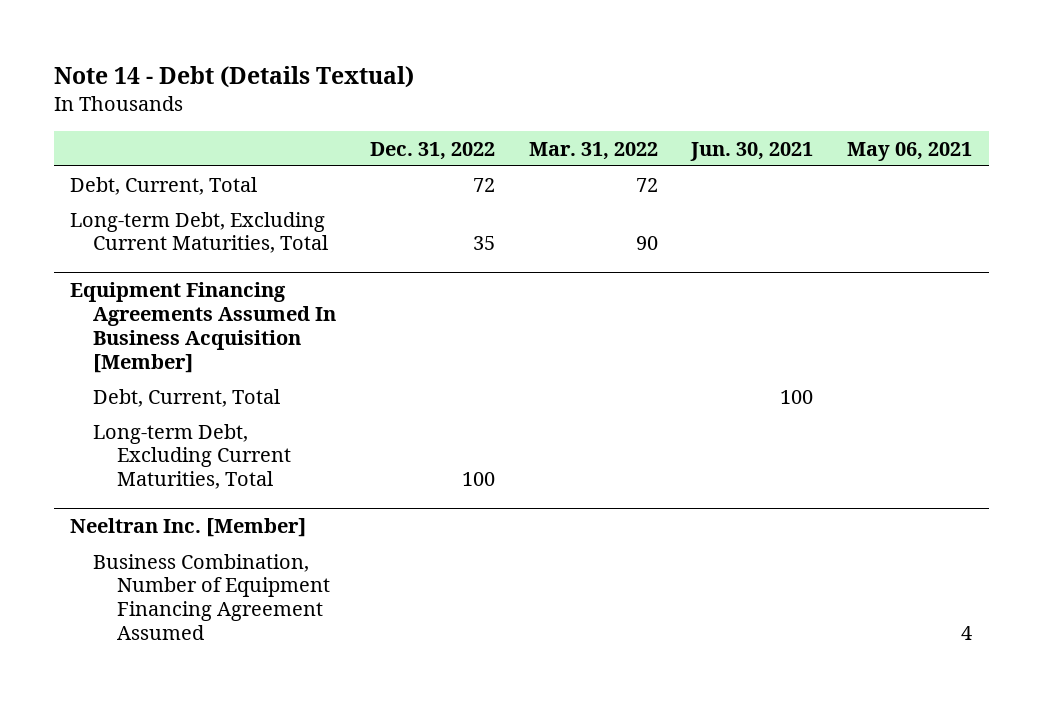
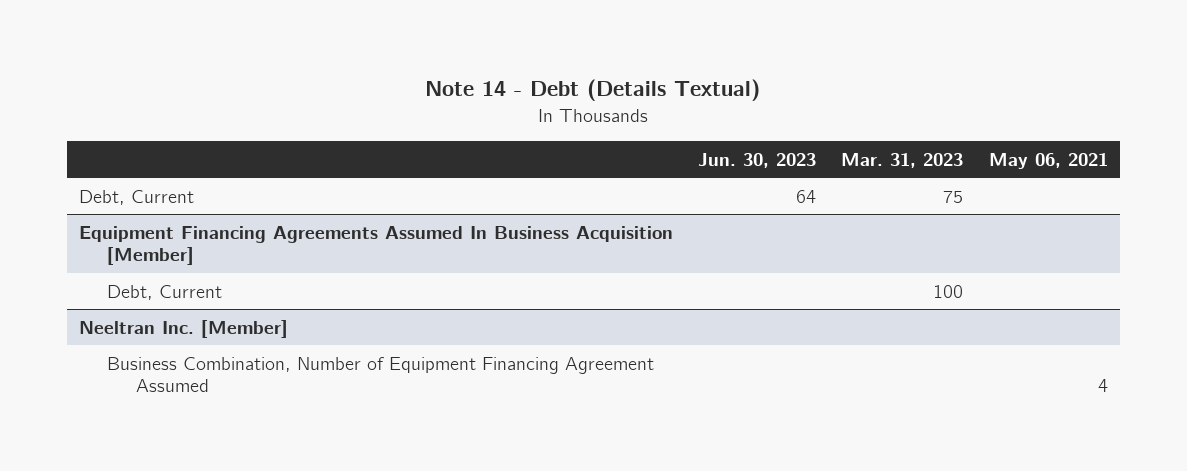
- | Dec. 31, 2022 | Mar. 31, 2022 | Jun. 30, 2021 | May 06, 2021
+ | Jun. 30, 2023 | Mar. 31, 2023 | May 06, 2021
- Debt, Current, Total | 72 | 72 | |
- Long-term Debt, Excluding Current Maturities, Total | 35 | 90 | |
+ Debt, Current | 64 | 75 |
@ Equipment Financing Agreements Assumed In Business Acquisition [Member]
- Debt, Current, Total | | | 100 |
- Long-term Debt, Excluding Current Maturities, Total | 100 | | |
+ Debt, Current | | 100 |

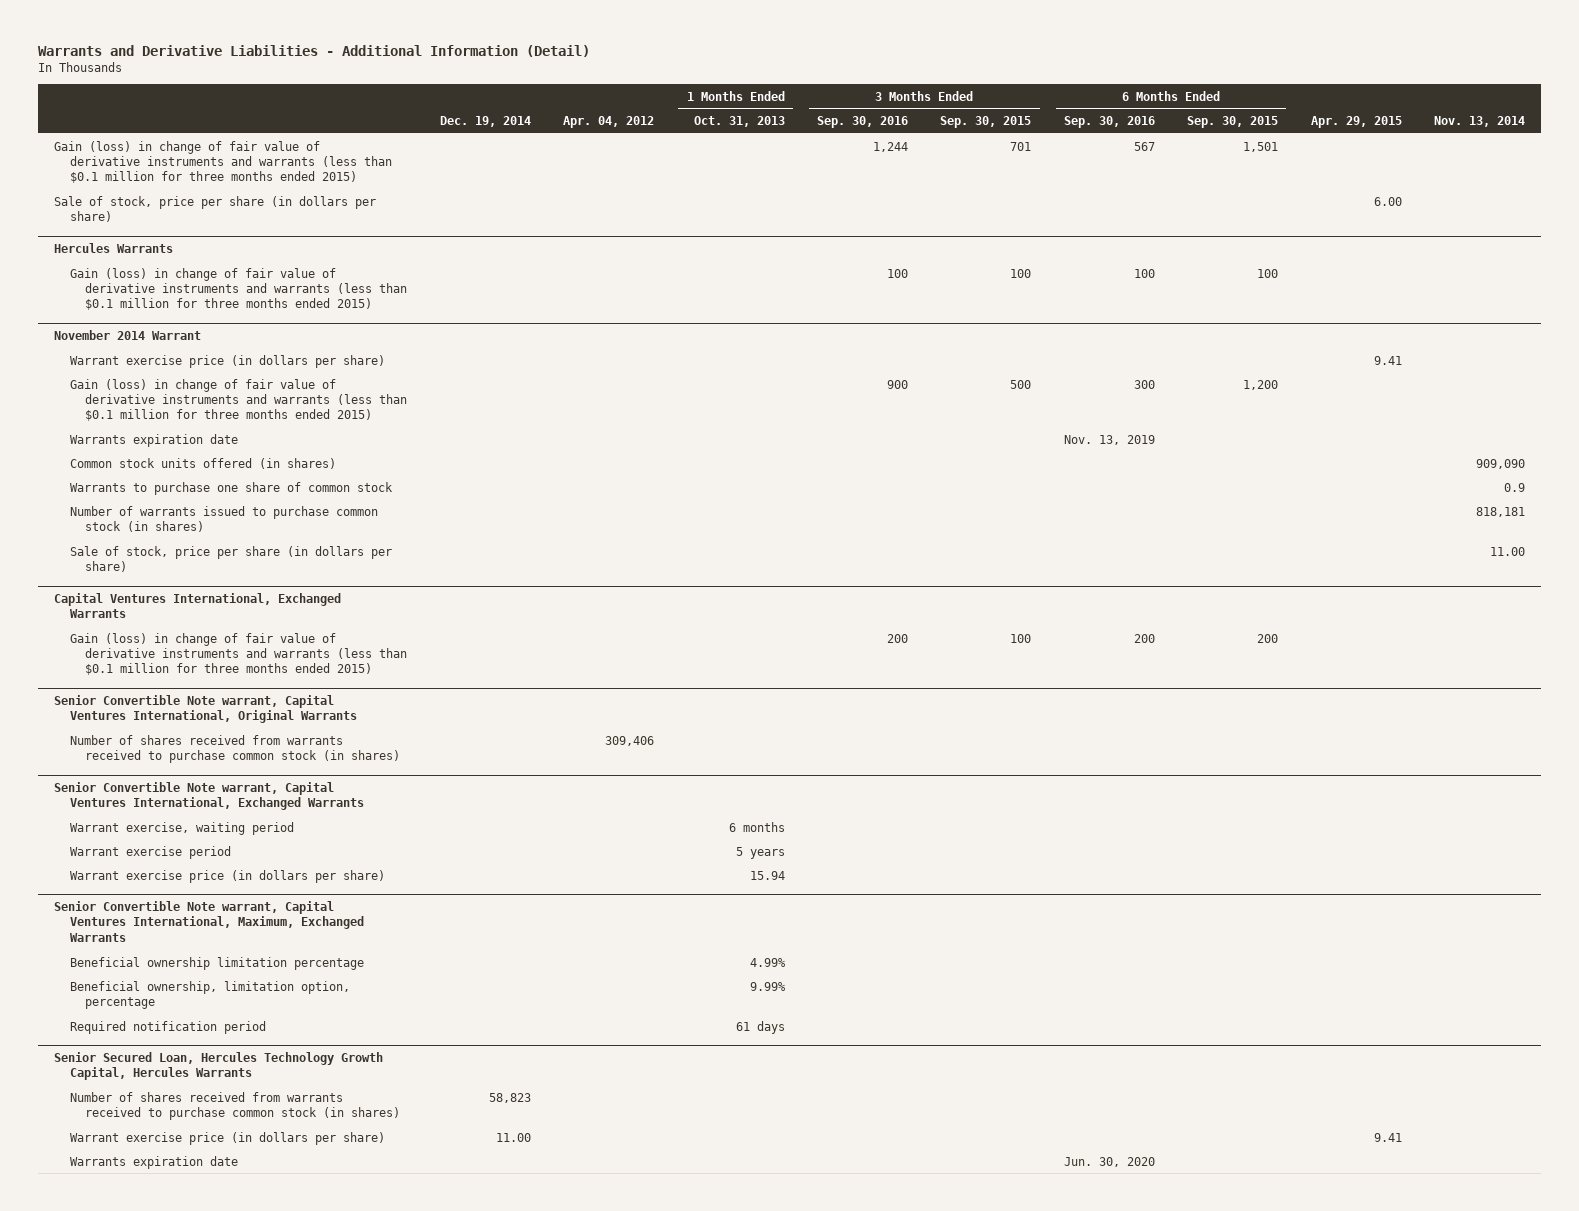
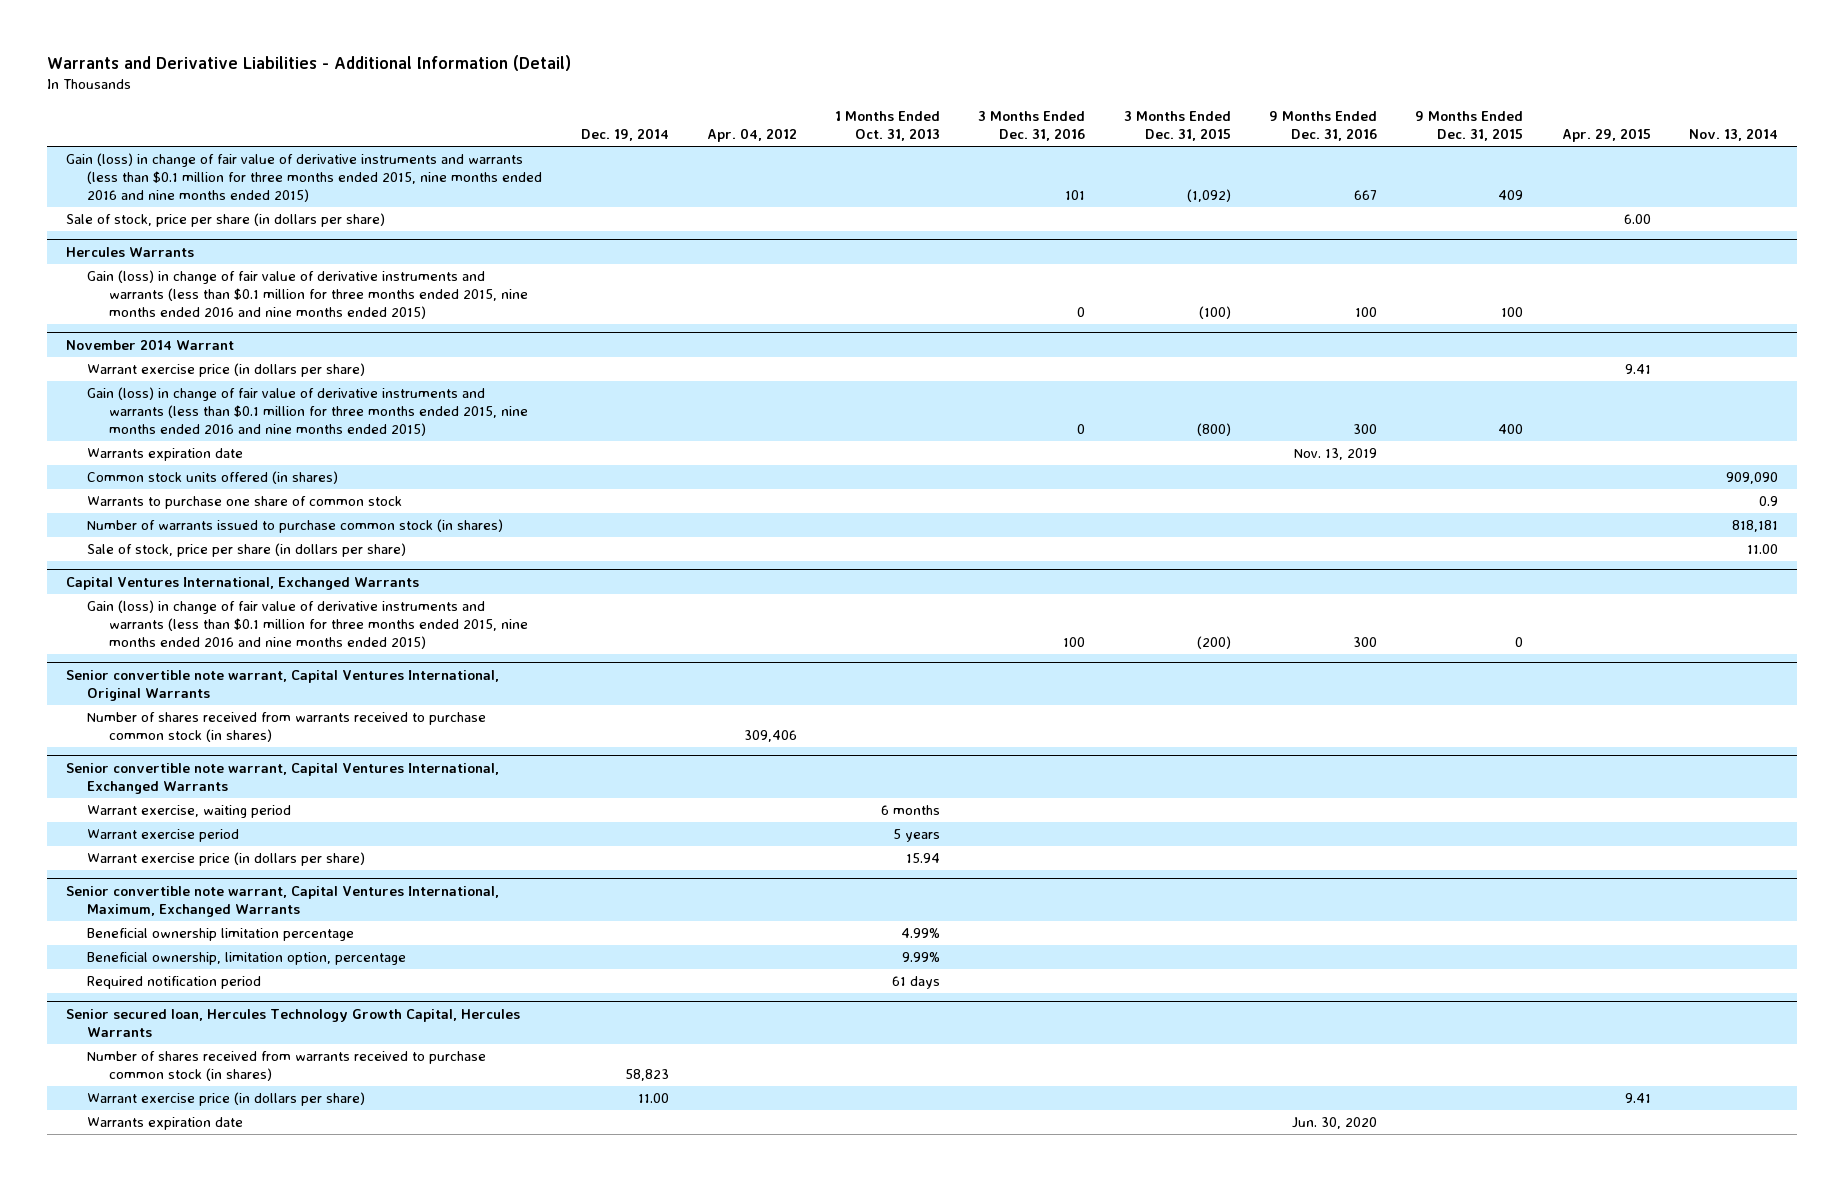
- | Dec. 19, 2014 | Apr. 04, 2012 | 1 Months Ended Oct. 31, 2013 | 3 Months Ended Sep. 30, 2016 | 3 Months Ended Sep. 30, 2015 | 6 Months Ended Sep. 30, 2016 | 6 Months Ended Sep. 30, 2015 | Apr. 29, 2015 | Nov. 13, 2014
+ | Dec. 19, 2014 | Apr. 04, 2012 | 1 Months Ended Oct. 31, 2013 | 3 Months Ended Dec. 31, 2016 | 3 Months Ended Dec. 31, 2015 | 9 Months Ended Dec. 31, 2016 | 9 Months Ended Dec. 31, 2015 | Apr. 29, 2015 | Nov. 13, 2014
- Gain (loss) in change of fair value of derivative instruments and warrants (less than $0.1 million for three months ended 2015) | | | | 1,244 | 701 | 567 | 1,501 | |
+ Gain (loss) in change of fair value of derivative instruments and warrants (less than $0.1 million for three months ended 2015, nine months ended 2016 and nine months ended 2015) | | | | 101 | (1,092) | 667 | 409 | |
@ Hercules Warrants
- Gain (loss) in change of fair value of derivative instruments and warrants (less than $0.1 million for three months ended 2015) | | | | 100 | 100 | 100 | 100 | |
+ Gain (loss) in change of fair value of derivative instruments and warrants (less than $0.1 million for three months ended 2015, nine months ended 2016 and nine months ended 2015) | | | | 0 | (100) | 100 | 100 | |
@ November 2014 Warrant
- Gain (loss) in change of fair value of derivative instruments and warrants (less than $0.1 million for three months ended 2015) | | | | 900 | 500 | 300 | 1,200 | |
+ Gain (loss) in change of fair value of derivative instruments and warrants (less than $0.1 million for three months ended 2015, nine months ended 2016 and nine months ended 2015) | | | | 0 | (800) | 300 | 400 | |
@ Capital Ventures International, Exchanged Warrants
- Gain (loss) in change of fair value of derivative instruments and warrants (less than $0.1 million for three months ended 2015) | | | | 200 | 100 | 200 | 200 | |
- Senior Convertible Note warrant, Capital Ventures International, Original Warrants
@ Capital Ventures International, Exchanged Warrants
+ Gain (loss) in change of fair value of derivative instruments and warrants (less than $0.1 million for three months ended 2015, nine months ended 2016 and nine months ended 2015) | | | | 100 | (200) | 300 | 0 | |
+ Senior convertible note warrant, Capital Ventures International, Original Warrants
- Senior Convertible Note warrant, Capital Ventures International, Exchanged Warrants
+ Senior convertible note warrant, Capital Ventures International, Exchanged Warrants
- Senior Convertible Note warrant, Capital Ventures International, Maximum, Exchanged Warrants
+ Senior convertible note warrant, Capital Ventures International, Maximum, Exchanged Warrants
- Senior Secured Loan, Hercules Technology Growth Capital, Hercules Warrants
+ Senior secured loan, Hercules Technology Growth Capital, Hercules Warrants

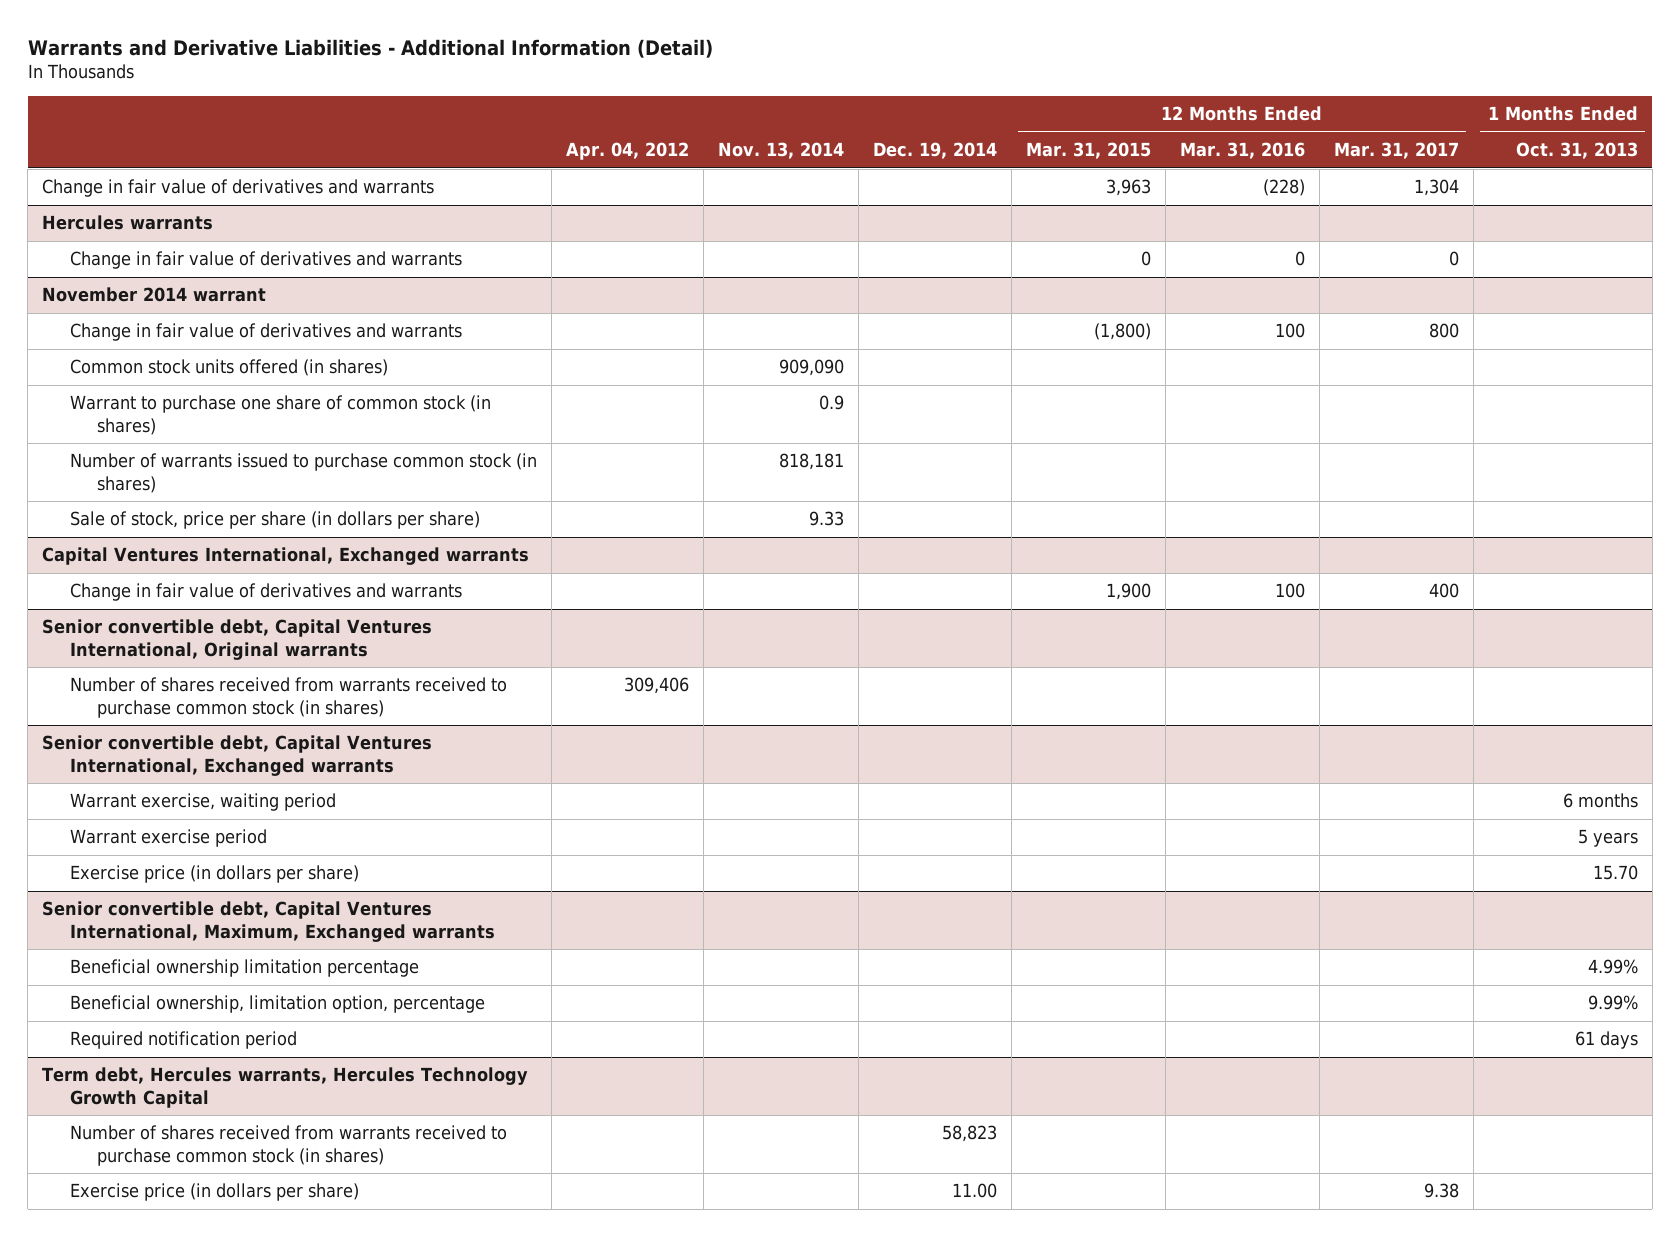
- | Dec. 19, 2014 | Apr. 04, 2012 | 1 Months Ended Oct. 31, 2013 | 3 Months Ended Dec. 31, 2016 | 3 Months Ended Dec. 31, 2015 | 9 Months Ended Dec. 31, 2016 | 9 Months Ended Dec. 31, 2015 | Apr. 29, 2015 | Nov. 13, 2014
+ | Apr. 04, 2012 | Nov. 13, 2014 | Dec. 19, 2014 | 12 Months Ended Mar. 31, 2015 | 12 Months Ended Mar. 31, 2016 | 12 Months Ended Mar. 31, 2017 | 1 Months Ended Oct. 31, 2013
- Gain (loss) in change of fair value of derivative instruments and warrants (less than $0.1 million for three months ended 2015, nine months ended 2016 and nine months ended 2015) | | | | 101 | (1,092) | 667 | 409 | |
- Sale of stock, price per share (in dollars per share) | | | | | | | | 6.00 |
- Hercules Warrants
- Gain (loss) in change of fair value of derivative instruments and warrants (less than $0.1 million for three months ended 2015, nine months ended 2016 and nine months ended 2015) | | | | 0 | (100) | 100 | 100 | |
- November 2014 Warrant
- Warrant exercise price (in dollars per share) | | | | | | | | 9.41 |
- Gain (loss) in change of fair value of derivative instruments and warrants (less than $0.1 million for three months ended 2015, nine months ended 2016 and nine months ended 2015) | | | | 0 | (800) | 300 | 400 | |
- Warrants expiration date | | | | | | Nov. 13, 2019 | | |
+ Change in fair value of derivatives and warrants | | | | 3,963 | (228) | 1,304 |
+ Hercules warrants
+ Change in fair value of derivatives and warrants | | | | 0 | 0 | 0 |
+ November 2014 warrant
+ Change in fair value of derivatives and warrants | | | | (1,800) | 100 | 800 |
- Warrants to purchase one share of common stock | | | | | | | | | 0.9
+ Warrant to purchase one share of common stock (in shares) | | 0.9 | | | | |
- Sale of stock, price per share (in dollars per share) | | | | | | | | | 11.00
- Capital Ventures International, Exchanged Warrants
- Gain (loss) in change of fair value of derivative instruments and warrants (less than $0.1 million for three months ended 2015, nine months ended 2016 and nine months ended 2015) | | | | 100 | (200) | 300 | 0 | |
- Senior convertible note warrant, Capital Ventures International, Original Warrants
+ Sale of stock, price per share (in dollars per share) | | 9.33 | | | | |
+ Capital Ventures International, Exchanged warrants
+ Change in fair value of derivatives and warrants | | | | 1,900 | 100 | 400 |
+ Senior convertible debt, Capital Ventures International, Original warrants
- Senior convertible note warrant, Capital Ventures International, Exchanged Warrants
+ Senior convertible debt, Capital Ventures International, Exchanged warrants
- Warrant exercise price (in dollars per share) | | | 15.94 | | | | | |
- Senior convertible note warrant, Capital Ventures International, Maximum, Exchanged Warrants
+ Exercise price (in dollars per share) | | | | | | | 15.70
+ Senior convertible debt, Capital Ventures International, Maximum, Exchanged warrants
- Senior secured loan, Hercules Technology Growth Capital, Hercules Warrants
+ Term debt, Hercules warrants, Hercules Technology Growth Capital
- Warrant exercise price (in dollars per share) | 11.00 | | | | | | | 9.41 |
- Warrants expiration date | | | | | | Jun. 30, 2020 | | |
+ Exercise price (in dollars per share) | | | 11.00 | | | 9.38 |

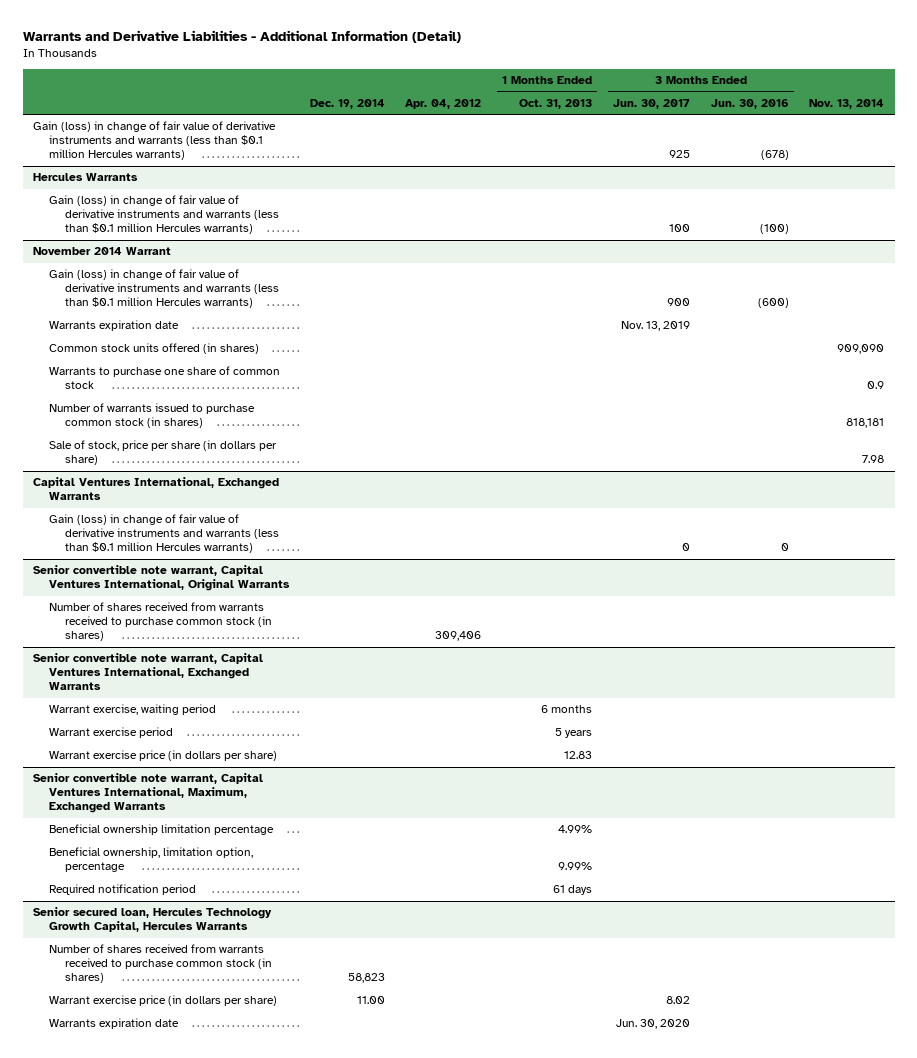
- | Apr. 04, 2012 | Nov. 13, 2014 | Dec. 19, 2014 | 12 Months Ended Mar. 31, 2015 | 12 Months Ended Mar. 31, 2016 | 12 Months Ended Mar. 31, 2017 | 1 Months Ended Oct. 31, 2013
+ | Dec. 19, 2014 | Apr. 04, 2012 | 1 Months Ended Oct. 31, 2013 | 3 Months Ended Jun. 30, 2017 | 3 Months Ended Jun. 30, 2016 | Nov. 13, 2014
- Change in fair value of derivatives and warrants | | | | 3,963 | (228) | 1,304 |
- Hercules warrants
- Change in fair value of derivatives and warrants | | | | 0 | 0 | 0 |
- November 2014 warrant
- Change in fair value of derivatives and warrants | | | | (1,800) | 100 | 800 |
+ Gain (loss) in change of fair value of derivative instruments and warrants (less than $0.1 million Hercules warrants) | | | | 925 | (678) |
+ Hercules Warrants
+ Gain (loss) in change of fair value of derivative instruments and warrants (less than $0.1 million Hercules warrants) | | | | 100 | (100) |
+ November 2014 Warrant
+ Gain (loss) in change of fair value of derivative instruments and warrants (less than $0.1 million Hercules warrants) | | | | 900 | (600) |
+ Warrants expiration date | | | | Nov. 13, 2019 | |
- Warrant to purchase one share of common stock (in shares) | | 0.9 | | | | |
+ Warrants to purchase one share of common stock | | | | | | 0.9
- Sale of stock, price per share (in dollars per share) | | 9.33 | | | | |
- Capital Ventures International, Exchanged warrants
- Change in fair value of derivatives and warrants | | | | 1,900 | 100 | 400 |
- Senior convertible debt, Capital Ventures International, Original warrants
+ Sale of stock, price per share (in dollars per share) | | | | | | 7.98
+ Capital Ventures International, Exchanged Warrants
+ Gain (loss) in change of fair value of derivative instruments and warrants (less than $0.1 million Hercules warrants) | | | | 0 | 0 |
+ Senior convertible note warrant, Capital Ventures International, Original Warrants
- Senior convertible debt, Capital Ventures International, Exchanged warrants
+ Senior convertible note warrant, Capital Ventures International, Exchanged Warrants
- Exercise price (in dollars per share) | | | | | | | 15.70
- Senior convertible debt, Capital Ventures International, Maximum, Exchanged warrants
+ Warrant exercise price (in dollars per share) | | | 12.83 | | |
+ Senior convertible note warrant, Capital Ventures International, Maximum, Exchanged Warrants
- Term debt, Hercules warrants, Hercules Technology Growth Capital
+ Senior secured loan, Hercules Technology Growth Capital, Hercules Warrants
- Exercise price (in dollars per share) | | | 11.00 | | | 9.38 |
+ Warrant exercise price (in dollars per share) | 11.00 | | | 8.02 | |
+ Warrants expiration date | | | | Jun. 30, 2020 | |

